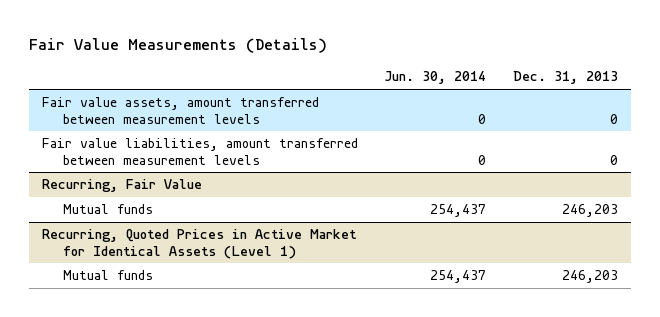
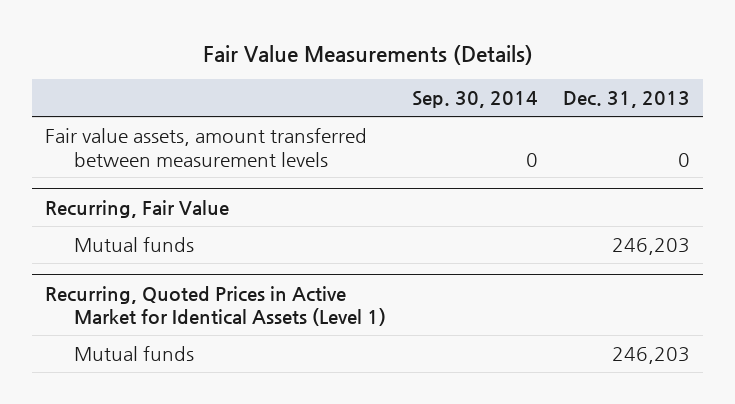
- | Jun. 30, 2014 | Dec. 31, 2013
+ | Sep. 30, 2014 | Dec. 31, 2013
- Fair value liabilities, amount transferred between measurement levels | 0 | 0

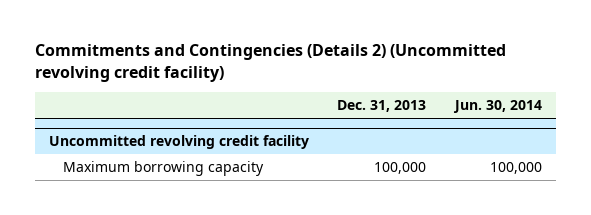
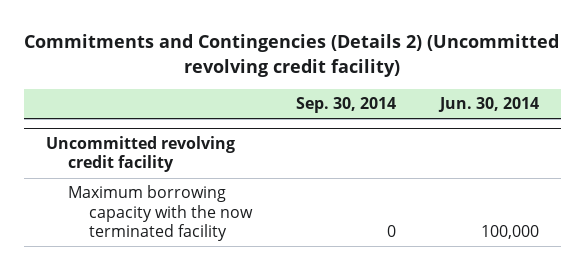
- | Dec. 31, 2013 | Jun. 30, 2014
+ | Sep. 30, 2014 | Jun. 30, 2014
@ Uncommitted revolving credit facility
- Maximum borrowing capacity | 100,000 | 100,000
+ Maximum borrowing capacity with the now terminated facility | 0 | 100,000

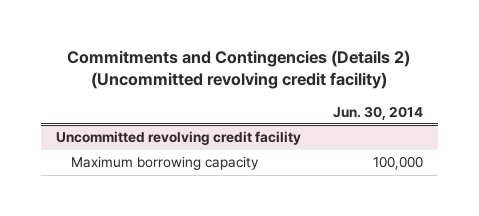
- | Sep. 30, 2014 | Jun. 30, 2014
+ | Jun. 30, 2014
@ Uncommitted revolving credit facility
- Maximum borrowing capacity with the now terminated facility | 0 | 100,000
+ Maximum borrowing capacity | 100,000

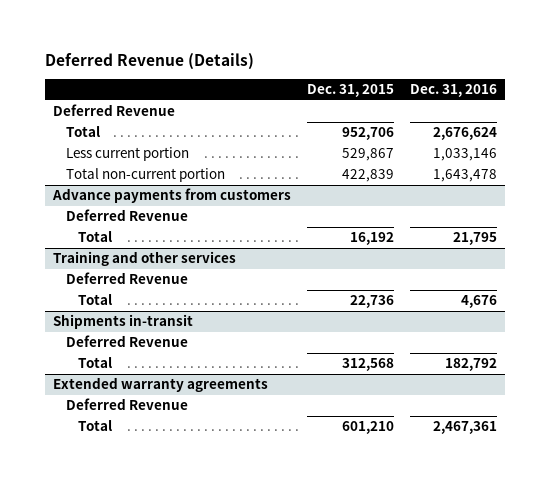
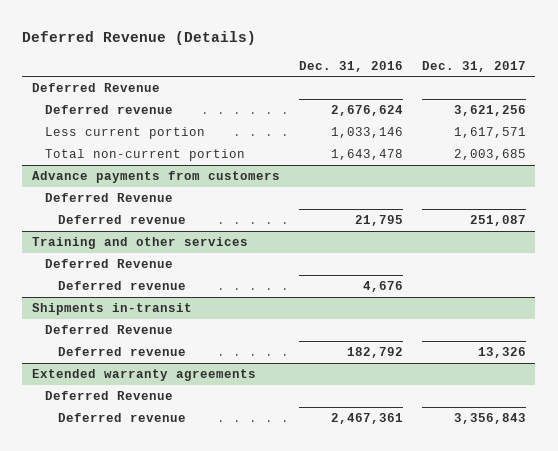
- | Dec. 31, 2015 | Dec. 31, 2016
+ | Dec. 31, 2016 | Dec. 31, 2017
- Total | 952,706 | 2,676,624
+ Deferred revenue | 2,676,624 | 3,621,256
@ Advance payments from customers
- Total | 16,192 | 21,795
+ Deferred revenue | 21,795 | 251,087
@ Training and other services
- Total | 22,736 | 4,676
+ Deferred revenue | 4,676 |
@ Shipments in-transit
- Total | 312,568 | 182,792
+ Deferred revenue | 182,792 | 13,326
@ Extended warranty agreements
- Total | 601,210 | 2,467,361
+ Deferred revenue | 2,467,361 | 3,356,843

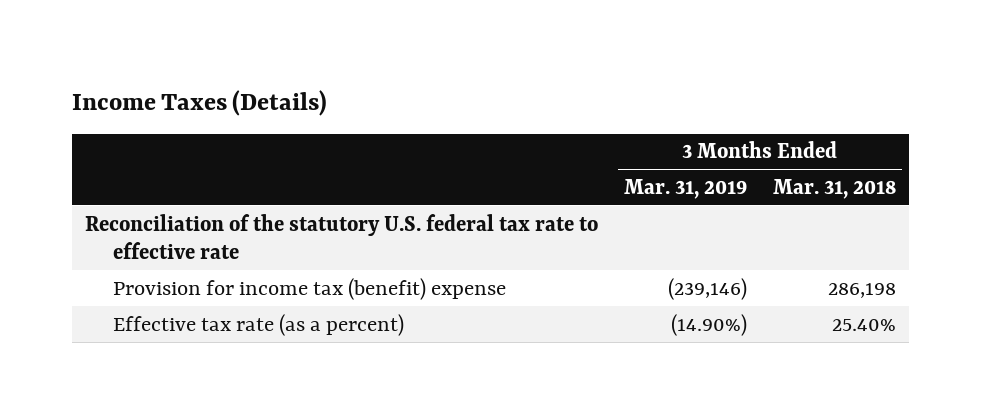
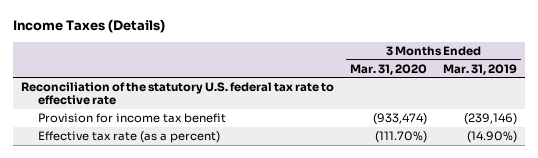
- | 3 Months Ended Mar. 31, 2019 | 3 Months Ended Mar. 31, 2018
+ | 3 Months Ended Mar. 31, 2020 | 3 Months Ended Mar. 31, 2019
- Provision for income tax (benefit) expense | (239,146) | 286,198
+ Provision for income tax benefit | (933,474) | (239,146)

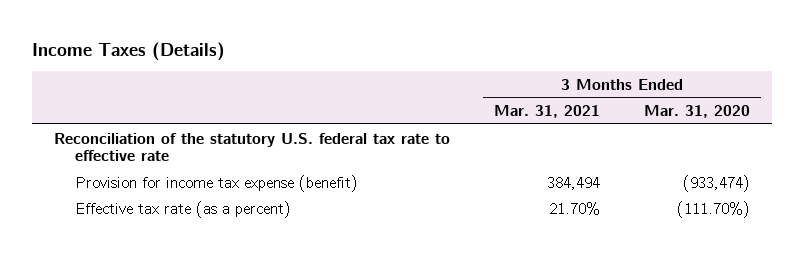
- | 3 Months Ended Mar. 31, 2020 | 3 Months Ended Mar. 31, 2019
+ | 3 Months Ended Mar. 31, 2021 | 3 Months Ended Mar. 31, 2020
- Provision for income tax benefit | (933,474) | (239,146)
+ Provision for income tax expense (benefit) | 384,494 | (933,474)

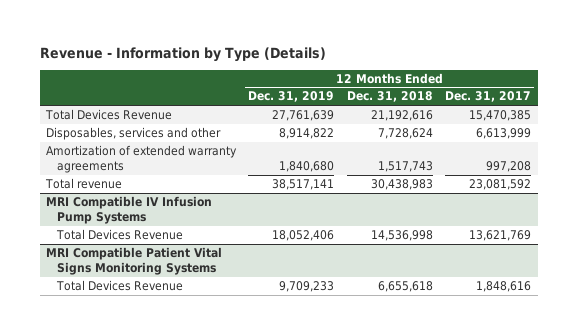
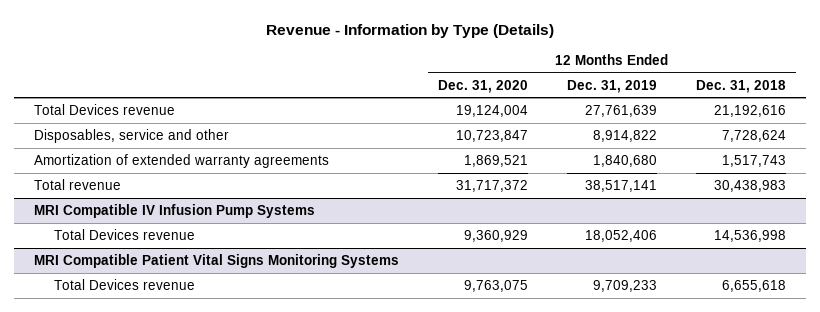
- | 12 Months Ended Dec. 31, 2019 | 12 Months Ended Dec. 31, 2018 | 12 Months Ended Dec. 31, 2017
+ | 12 Months Ended Dec. 31, 2020 | 12 Months Ended Dec. 31, 2019 | 12 Months Ended Dec. 31, 2018
- Total Devices Revenue | 27,761,639 | 21,192,616 | 15,470,385
- Disposables, services and other | 8,914,822 | 7,728,624 | 6,613,999
+ Total Devices revenue | 19,124,004 | 27,761,639 | 21,192,616
+ Disposables, service and other | 10,723,847 | 8,914,822 | 7,728,624
@ MRI Compatible IV Infusion Pump Systems
- Total Devices Revenue | 18,052,406 | 14,536,998 | 13,621,769
+ Total Devices revenue | 9,360,929 | 18,052,406 | 14,536,998
@ MRI Compatible Patient Vital Signs Monitoring Systems
- Total Devices Revenue | 9,709,233 | 6,655,618 | 1,848,616
+ Total Devices revenue | 9,763,075 | 9,709,233 | 6,655,618

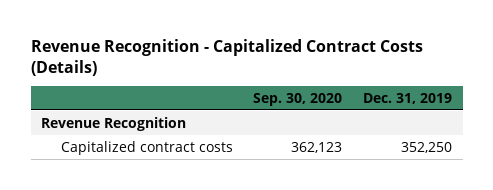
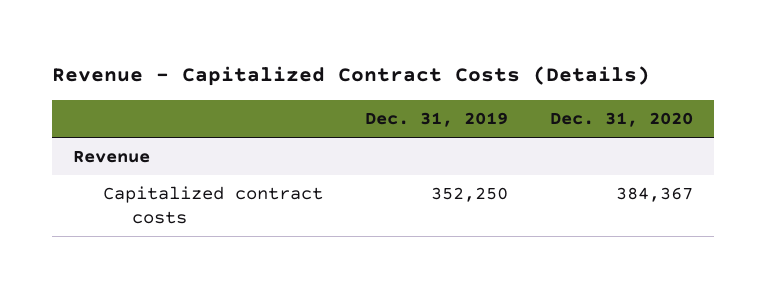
- Revenue Recognition - Capitalized Contract Costs (Details)
+ Revenue - Capitalized Contract Costs (Details)
- | Sep. 30, 2020 | Dec. 31, 2019
+ | Dec. 31, 2019 | Dec. 31, 2020
- Revenue Recognition
+ Revenue

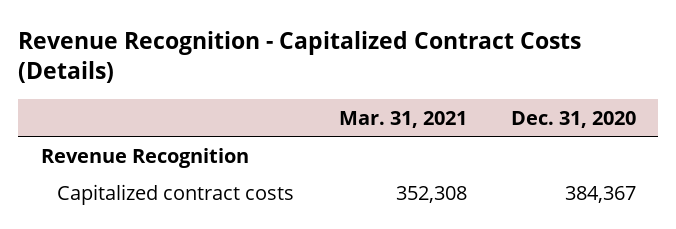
- Revenue - Capitalized Contract Costs (Details)
+ Revenue Recognition - Capitalized Contract Costs (Details)
- | Dec. 31, 2019 | Dec. 31, 2020
+ | Mar. 31, 2021 | Dec. 31, 2020
- Revenue
+ Revenue Recognition

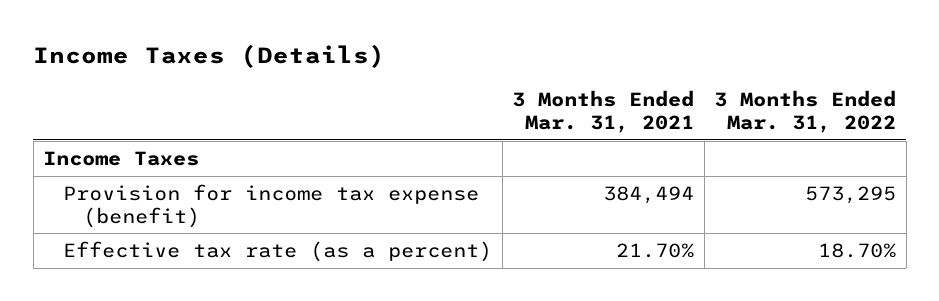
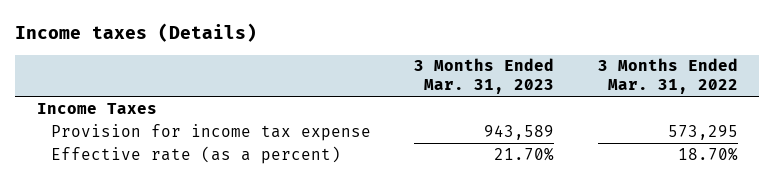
- Income Taxes (Details)
+ Income taxes (Details)
- | 3 Months Ended Mar. 31, 2021 | 3 Months Ended Mar. 31, 2022
+ | 3 Months Ended Mar. 31, 2023 | 3 Months Ended Mar. 31, 2022
- Provision for income tax expense (benefit) | 384,494 | 573,295
- Effective tax rate (as a percent) | 21.70% | 18.70%
+ Provision for income tax expense | 943,589 | 573,295
+ Effective rate (as a percent) | 21.70% | 18.70%

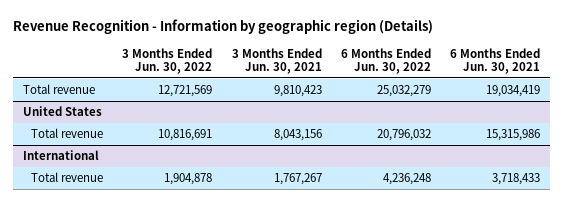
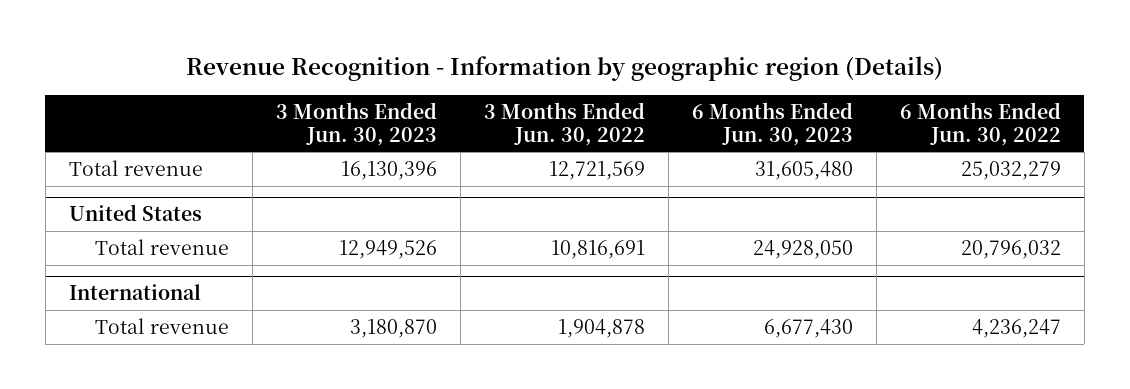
- | 3 Months Ended Jun. 30, 2022 | 3 Months Ended Jun. 30, 2021 | 6 Months Ended Jun. 30, 2022 | 6 Months Ended Jun. 30, 2021
+ | 3 Months Ended Jun. 30, 2023 | 3 Months Ended Jun. 30, 2022 | 6 Months Ended Jun. 30, 2023 | 6 Months Ended Jun. 30, 2022
@ International
- Total revenue | 1,904,878 | 1,767,267 | 4,236,248 | 3,718,433
+ Total revenue | 3,180,870 | 1,904,878 | 6,677,430 | 4,236,247

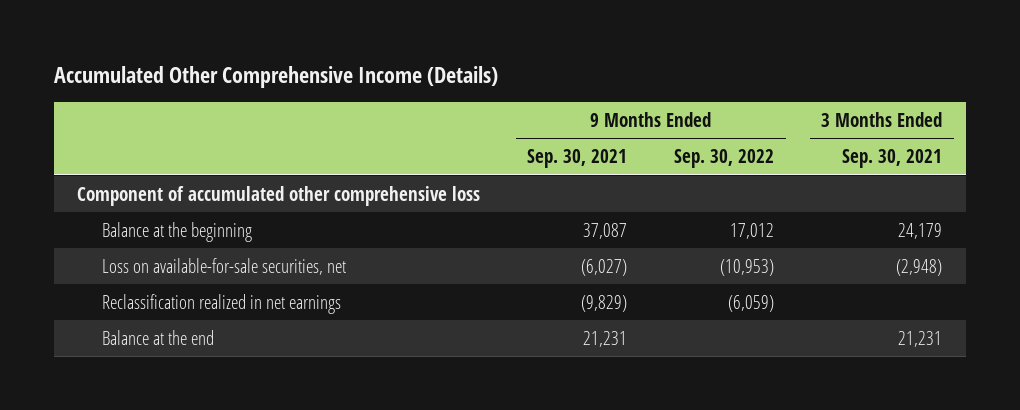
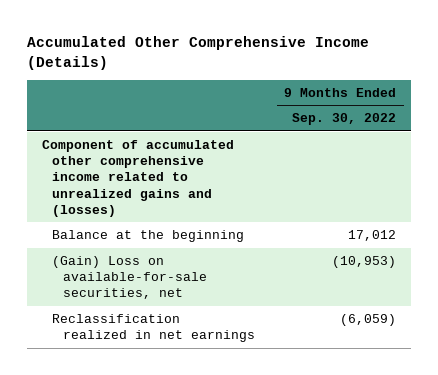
- | 9 Months Ended Sep. 30, 2021 | 9 Months Ended Sep. 30, 2022 | 3 Months Ended Sep. 30, 2021
+ | 9 Months Ended Sep. 30, 2022
- Component of accumulated other comprehensive loss
+ Component of accumulated other comprehensive income related to unrealized gains and (losses)
- Loss on available-for-sale securities, net | (6,027) | (10,953) | (2,948)
+ (Gain) Loss on available-for-sale securities, net | (10,953)
- Balance at the end | 21,231 | | 21,231

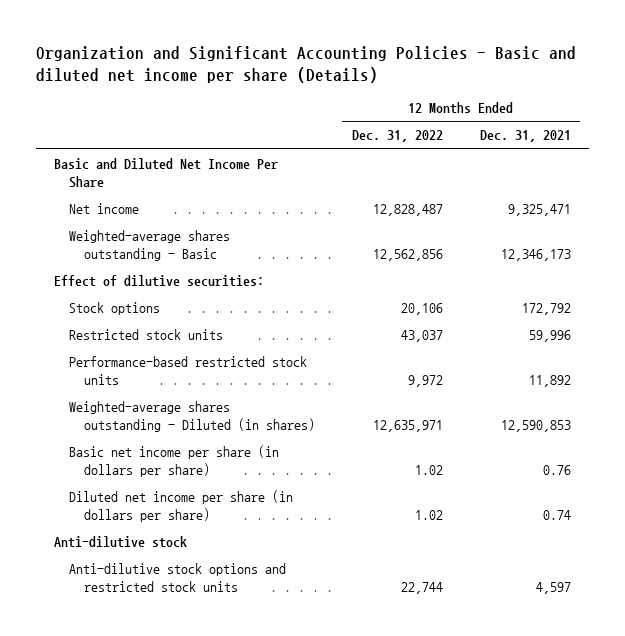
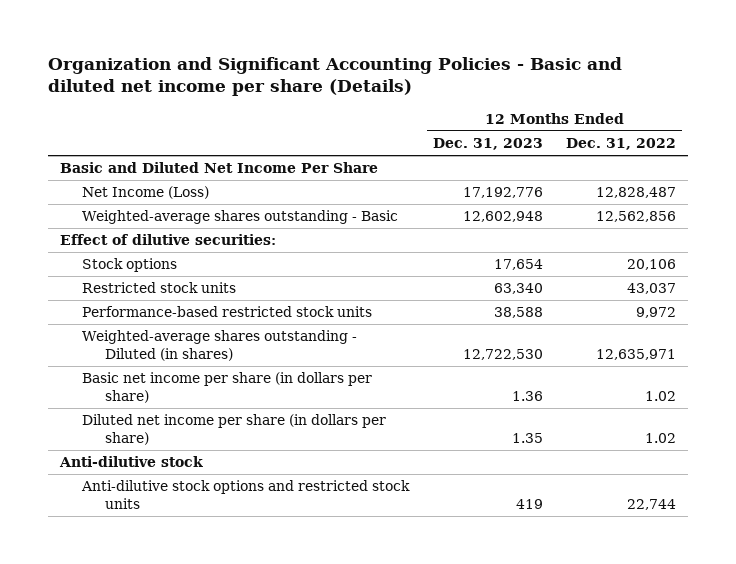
- | 12 Months Ended Dec. 31, 2022 | 12 Months Ended Dec. 31, 2021
+ | 12 Months Ended Dec. 31, 2023 | 12 Months Ended Dec. 31, 2022
- Net income | 12,828,487 | 9,325,471
+ Net Income (Loss) | 17,192,776 | 12,828,487

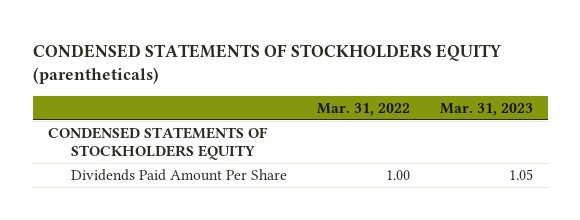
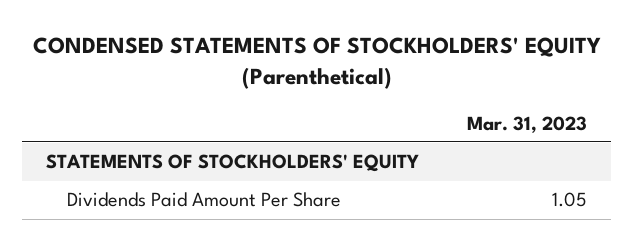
- CONDENSED STATEMENTS OF STOCKHOLDERS EQUITY (parentheticals)
+ CONDENSED STATEMENTS OF STOCKHOLDERS' EQUITY (Parenthetical)
- | Mar. 31, 2022 | Mar. 31, 2023
+ | Mar. 31, 2023
- CONDENSED STATEMENTS OF STOCKHOLDERS EQUITY
+ STATEMENTS OF STOCKHOLDERS' EQUITY

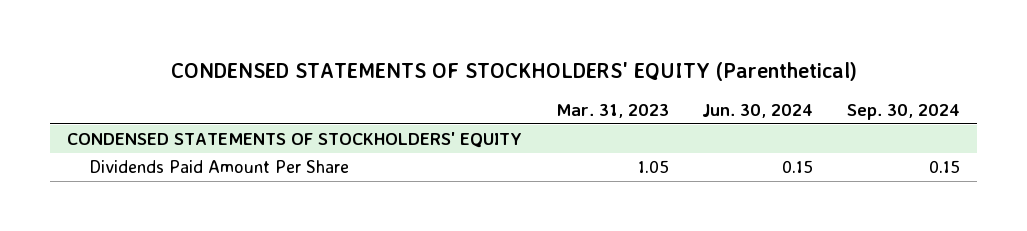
- | Mar. 31, 2023
+ | Mar. 31, 2023 | Jun. 30, 2024 | Sep. 30, 2024
- STATEMENTS OF STOCKHOLDERS' EQUITY
+ CONDENSED STATEMENTS OF STOCKHOLDERS' EQUITY

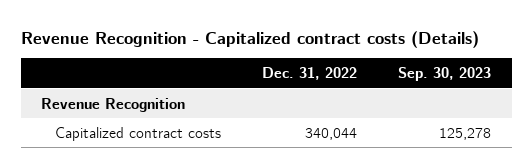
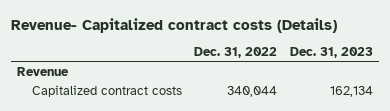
- Revenue Recognition - Capitalized contract costs (Details)
+ Revenue- Capitalized contract costs (Details)
- | Dec. 31, 2022 | Sep. 30, 2023
+ | Dec. 31, 2022 | Dec. 31, 2023
- Revenue Recognition
+ Revenue

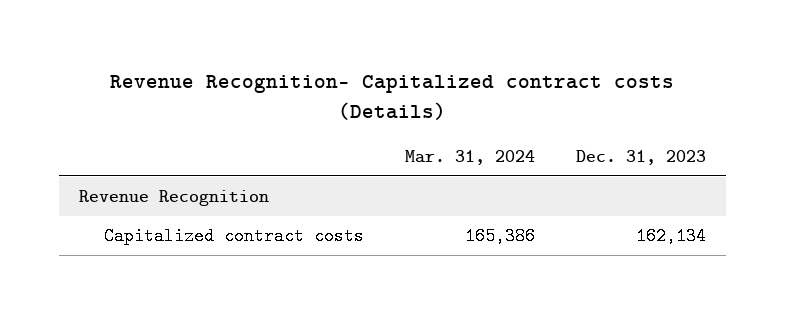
- Revenue- Capitalized contract costs (Details)
+ Revenue Recognition- Capitalized contract costs (Details)
- | Dec. 31, 2022 | Dec. 31, 2023
+ | Mar. 31, 2024 | Dec. 31, 2023
- Revenue
+ Revenue Recognition

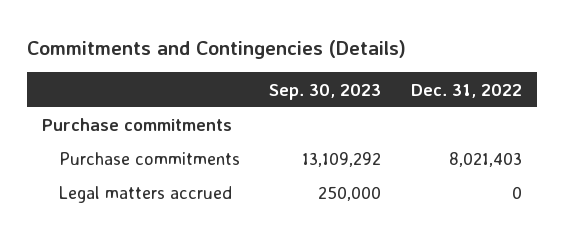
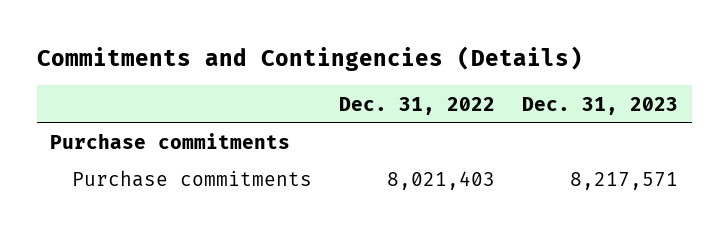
- | Sep. 30, 2023 | Dec. 31, 2022
+ | Dec. 31, 2022 | Dec. 31, 2023
- Legal matters accrued | 250,000 | 0

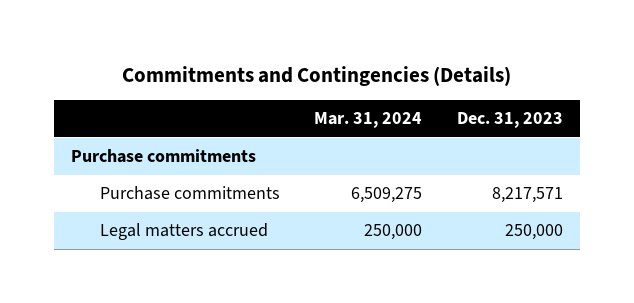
- | Dec. 31, 2022 | Dec. 31, 2023
+ | Mar. 31, 2024 | Dec. 31, 2023
+ Legal matters accrued | 250,000 | 250,000

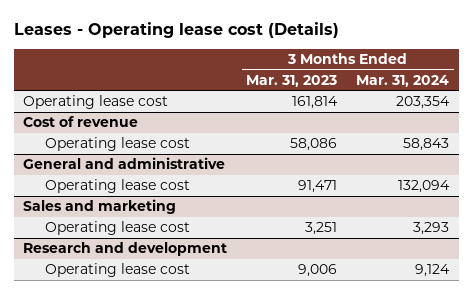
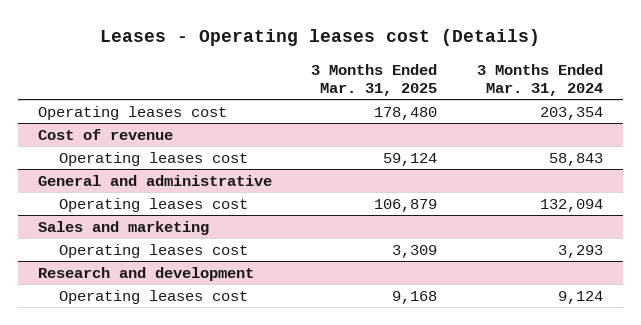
- Leases - Operating lease cost (Details)
+ Leases - Operating leases cost (Details)
- | 3 Months Ended Mar. 31, 2023 | 3 Months Ended Mar. 31, 2024
+ | 3 Months Ended Mar. 31, 2025 | 3 Months Ended Mar. 31, 2024
- Operating lease cost | 161,814 | 203,354
+ Operating leases cost | 178,480 | 203,354
@ Cost of revenue
- Operating lease cost | 58,086 | 58,843
+ Operating leases cost | 59,124 | 58,843
@ General and administrative
- Operating lease cost | 91,471 | 132,094
+ Operating leases cost | 106,879 | 132,094
@ Sales and marketing
- Operating lease cost | 3,251 | 3,293
+ Operating leases cost | 3,309 | 3,293
@ Research and development
- Operating lease cost | 9,006 | 9,124
+ Operating leases cost | 9,168 | 9,124

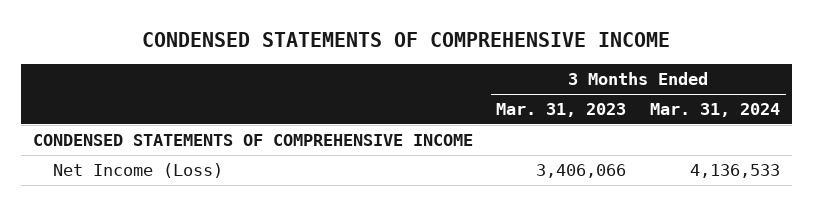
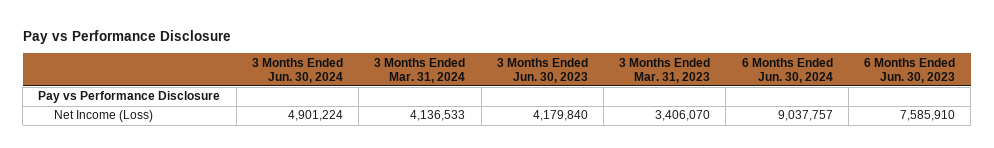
- CONDENSED STATEMENTS OF COMPREHENSIVE INCOME
+ Pay vs Performance Disclosure
- | 3 Months Ended Mar. 31, 2023 | 3 Months Ended Mar. 31, 2024
+ | 3 Months Ended Jun. 30, 2024 | 3 Months Ended Mar. 31, 2024 | 3 Months Ended Jun. 30, 2023 | 3 Months Ended Mar. 31, 2023 | 6 Months Ended Jun. 30, 2024 | 6 Months Ended Jun. 30, 2023
- CONDENSED STATEMENTS OF COMPREHENSIVE INCOME
- Net Income (Loss) | 3,406,066 | 4,136,533
+ Pay vs Performance Disclosure
+ Net Income (Loss) | 4,901,224 | 4,136,533 | 4,179,840 | 3,406,070 | 9,037,757 | 7,585,910

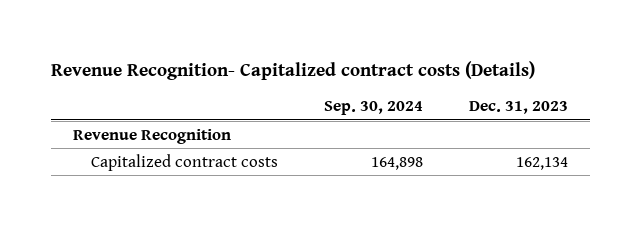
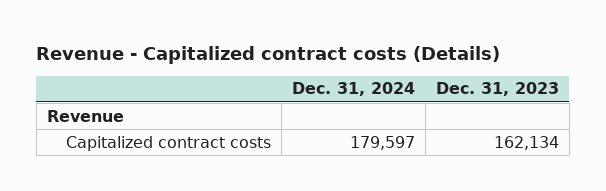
- Revenue Recognition- Capitalized contract costs (Details)
+ Revenue - Capitalized contract costs (Details)
- | Sep. 30, 2024 | Dec. 31, 2023
+ | Dec. 31, 2024 | Dec. 31, 2023
- Revenue Recognition
+ Revenue

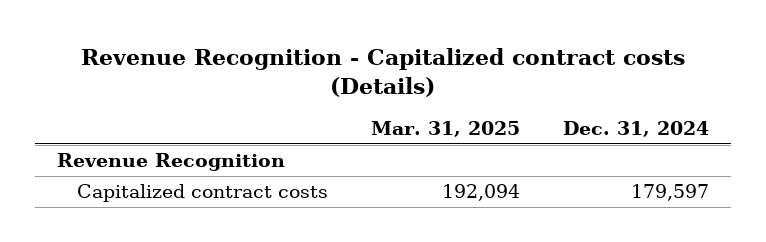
- Revenue - Capitalized contract costs (Details)
+ Revenue Recognition - Capitalized contract costs (Details)
- | Dec. 31, 2024 | Dec. 31, 2023
+ | Mar. 31, 2025 | Dec. 31, 2024
- Revenue
+ Revenue Recognition

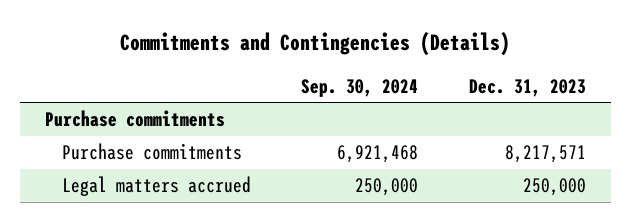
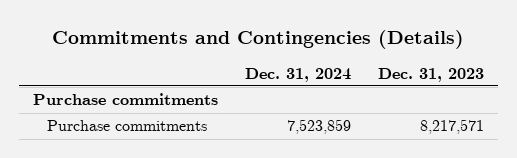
- | Sep. 30, 2024 | Dec. 31, 2023
+ | Dec. 31, 2024 | Dec. 31, 2023
- Legal matters accrued | 250,000 | 250,000

